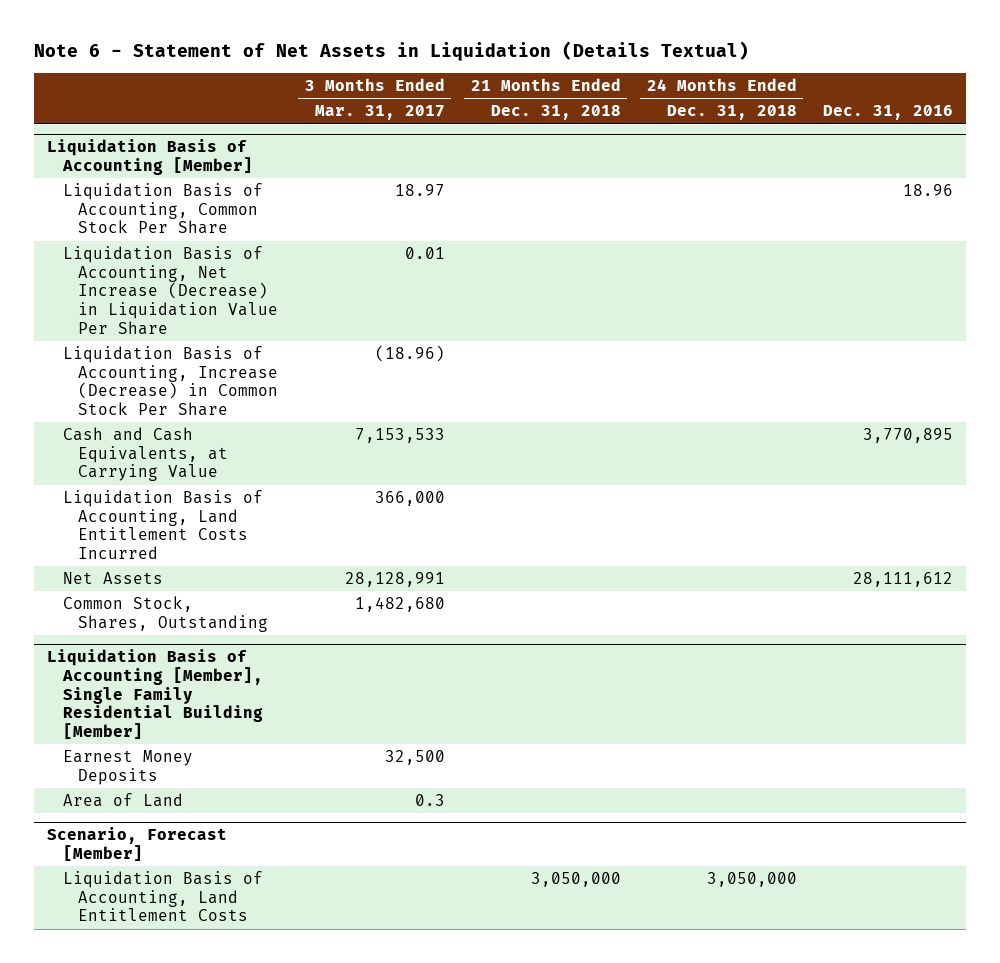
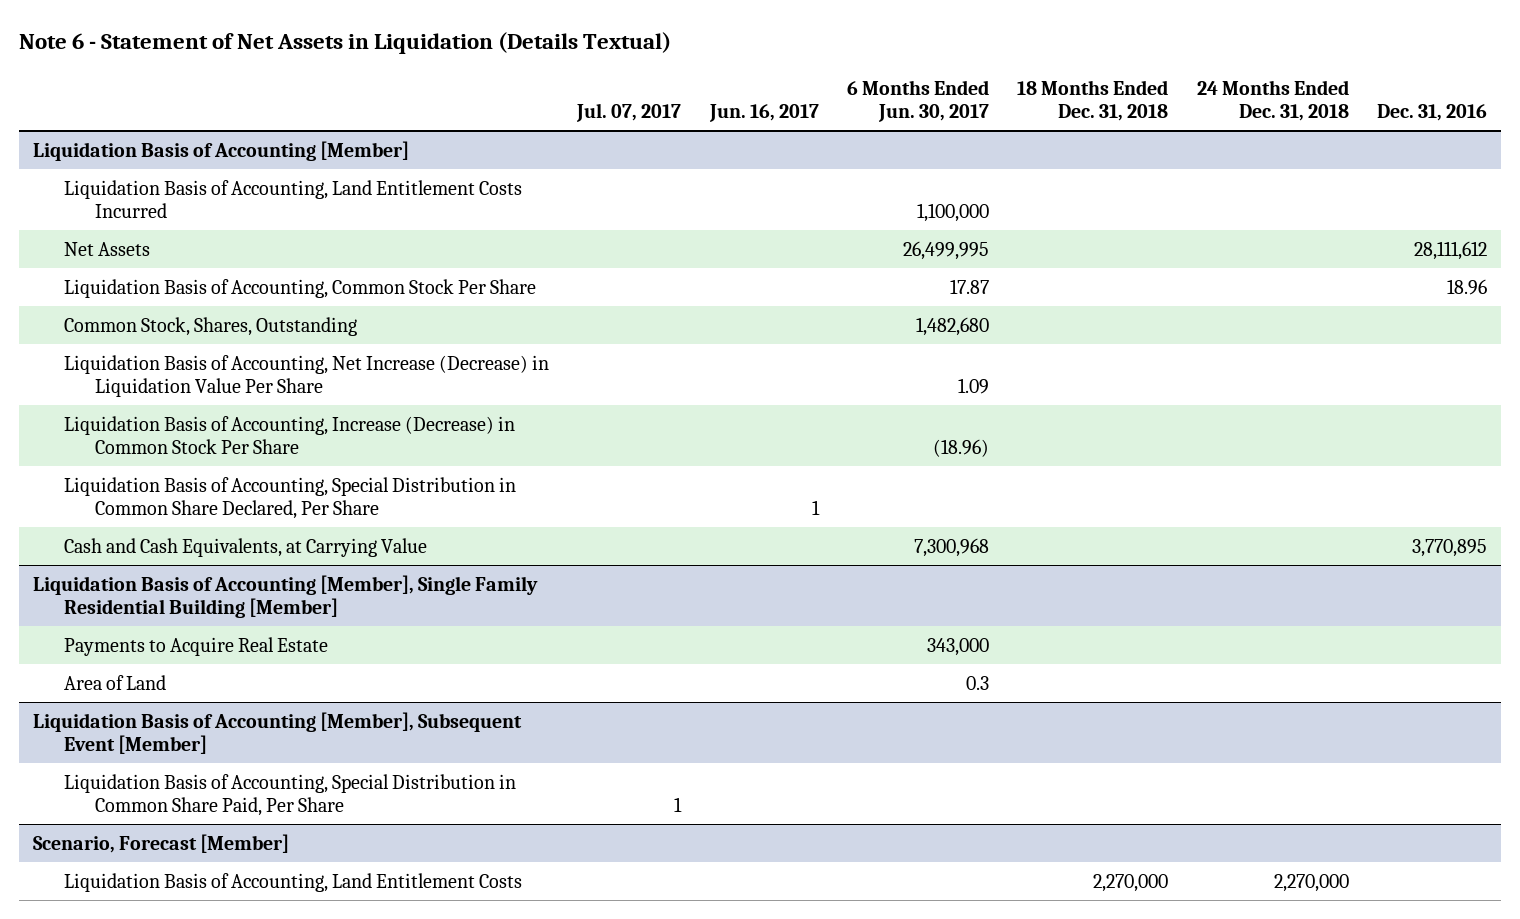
- | 3 Months Ended Mar. 31, 2017 | 21 Months Ended Dec. 31, 2018 | 24 Months Ended Dec. 31, 2018 | Dec. 31, 2016
+ | Jul. 07, 2017 | Jun. 16, 2017 | 6 Months Ended Jun. 30, 2017 | 18 Months Ended Dec. 31, 2018 | 24 Months Ended Dec. 31, 2018 | Dec. 31, 2016
@ Liquidation Basis of Accounting [Member]
moved up: Liquidation Basis of Accounting, Land Entitlement Costs Incurred | | | 1,100,000 | | |
moved up: Net Assets | | | 26,499,995 | | | 28,111,612
moved up: Common Stock, Shares, Outstanding | | | 1,482,680 | | |
+ Liquidation Basis of Accounting, Special Distribution in Common Share Declared, Per Share | | 1 | | | |
@ Liquidation Basis of Accounting [Member], Single Family Residential Building [Member]
- Earnest Money Deposits | 32,500 | | |
+ Payments to Acquire Real Estate | | | 343,000 | | |
+ Liquidation Basis of Accounting [Member], Subsequent Event [Member]
+ Liquidation Basis of Accounting, Special Distribution in Common Share Paid, Per Share | 1 | | | | |
@ Scenario, Forecast [Member]
- Liquidation Basis of Accounting, Land Entitlement Costs | | 3,050,000 | 3,050,000 |
+ Liquidation Basis of Accounting, Land Entitlement Costs | | | | 2,270,000 | 2,270,000 |

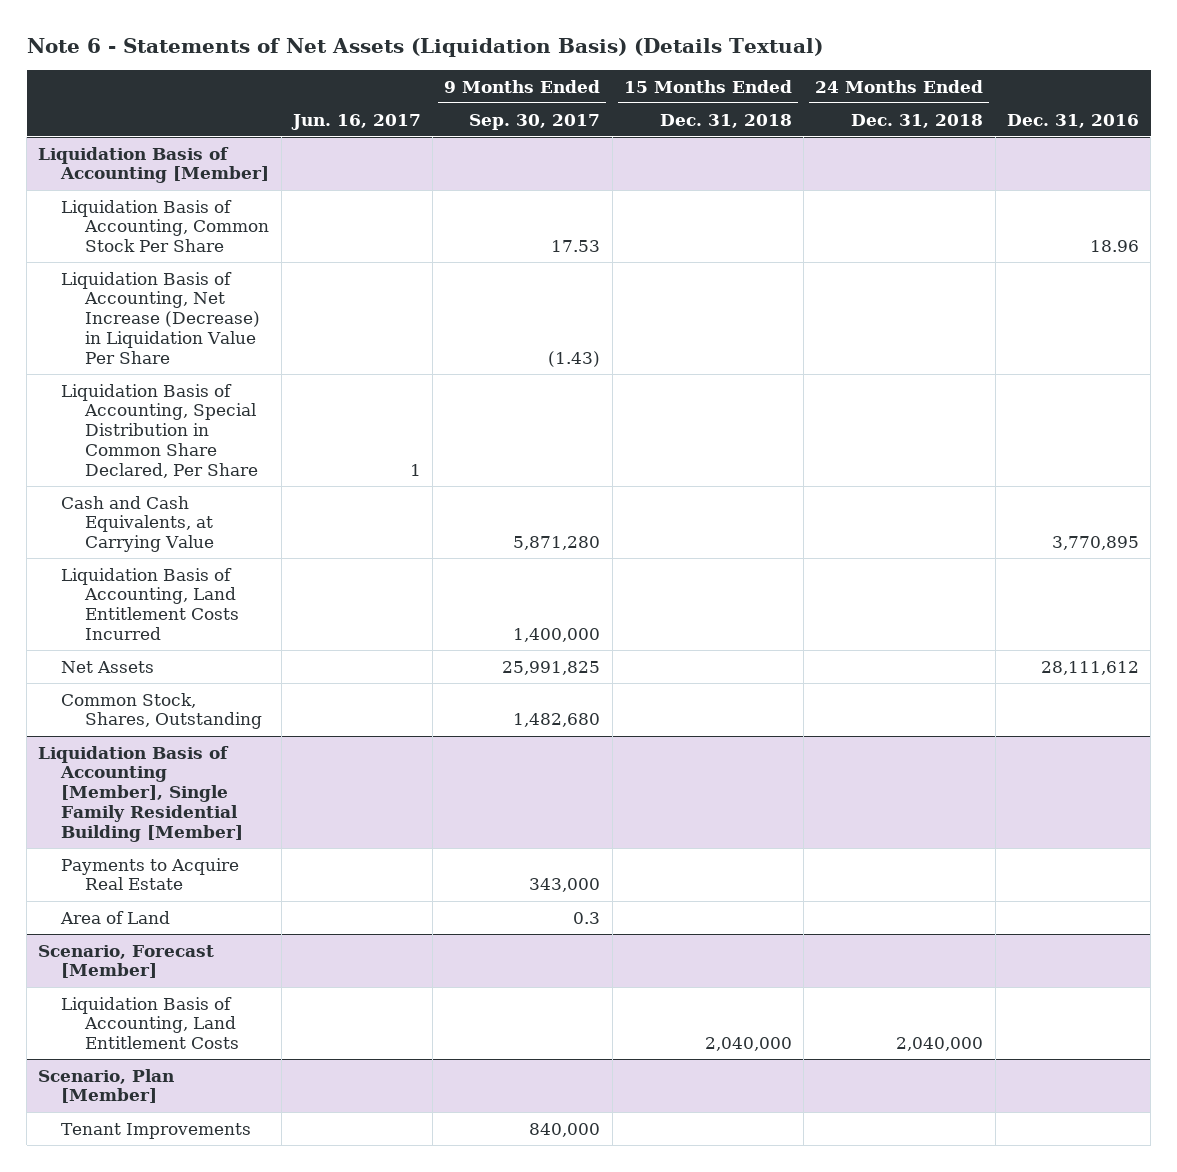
- Note 6 - Statement of Net Assets in Liquidation (Details Textual)
+ Note 6 - Statements of Net Assets (Liquidation Basis) (Details Textual)
- | Jul. 07, 2017 | Jun. 16, 2017 | 6 Months Ended Jun. 30, 2017 | 18 Months Ended Dec. 31, 2018 | 24 Months Ended Dec. 31, 2018 | Dec. 31, 2016
+ | Jun. 16, 2017 | 9 Months Ended Sep. 30, 2017 | 15 Months Ended Dec. 31, 2018 | 24 Months Ended Dec. 31, 2018 | Dec. 31, 2016
@ Liquidation Basis of Accounting [Member]
- Liquidation Basis of Accounting, Increase (Decrease) in Common Stock Per Share | | | (18.96) | | |
moved down: Liquidation Basis of Accounting, Land Entitlement Costs Incurred | | 1,400,000 | | |
moved down: Net Assets | | 25,991,825 | | | 28,111,612
moved down: Common Stock, Shares, Outstanding | | 1,482,680 | | |
- Liquidation Basis of Accounting [Member], Subsequent Event [Member]
- Liquidation Basis of Accounting, Special Distribution in Common Share Paid, Per Share | 1 | | | | |
@ Scenario, Forecast [Member]
- Liquidation Basis of Accounting, Land Entitlement Costs | | | | 2,270,000 | 2,270,000 |
+ Liquidation Basis of Accounting, Land Entitlement Costs | | | 2,040,000 | 2,040,000 |
+ Scenario, Plan [Member]
+ Tenant Improvements | | 840,000 | | |

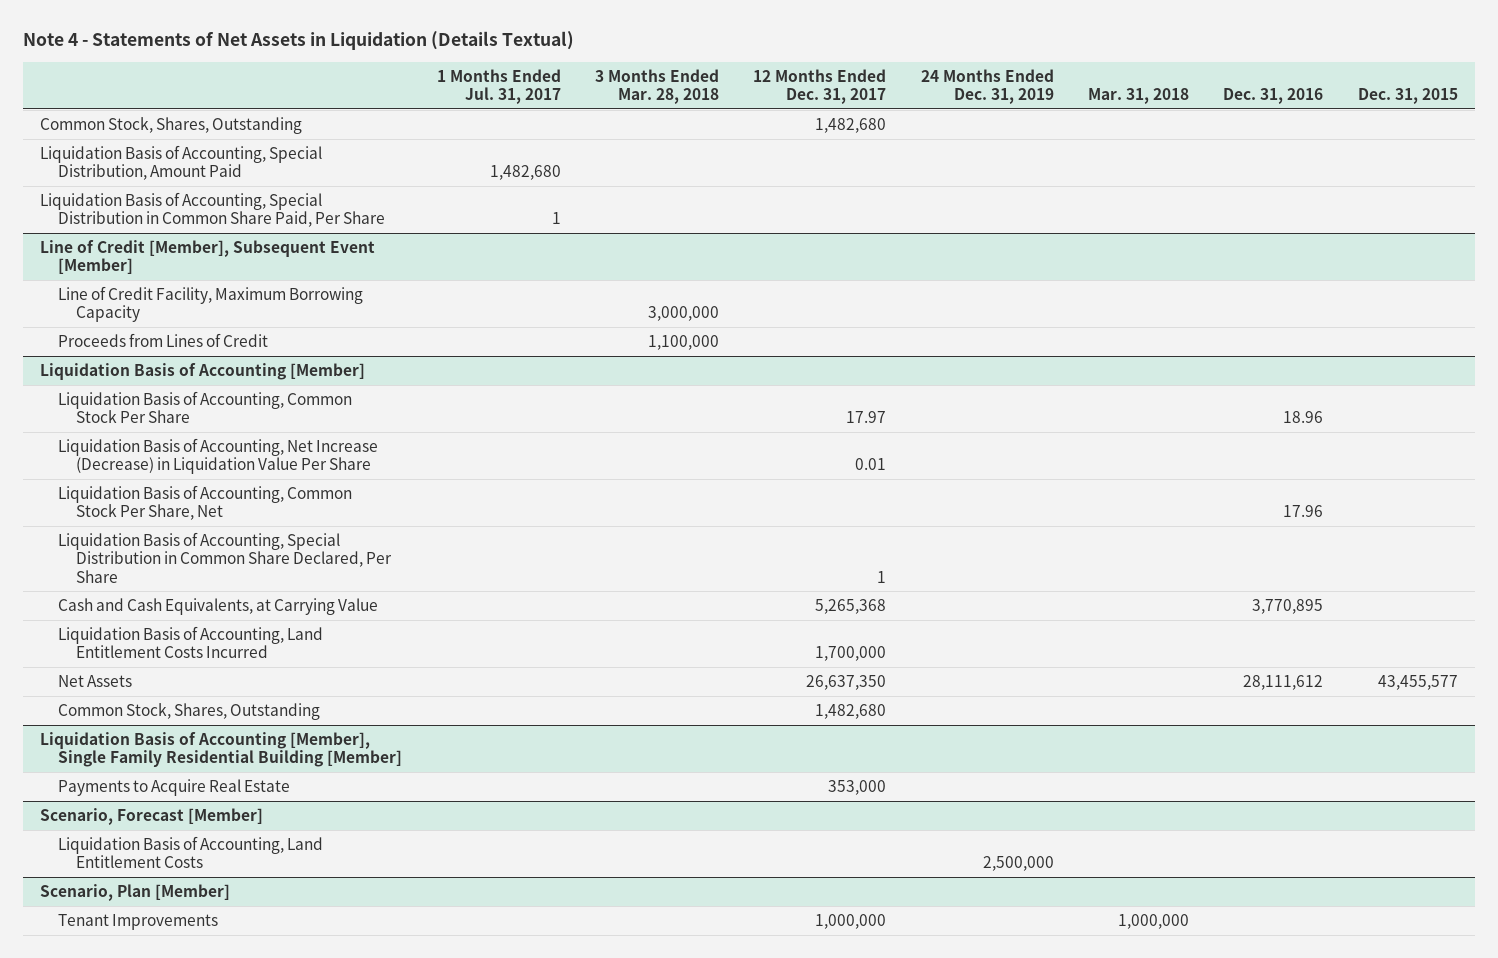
- Note 6 - Statements of Net Assets (Liquidation Basis) (Details Textual)
+ Note 4 - Statements of Net Assets in Liquidation (Details Textual)
- | Jun. 16, 2017 | 9 Months Ended Sep. 30, 2017 | 15 Months Ended Dec. 31, 2018 | 24 Months Ended Dec. 31, 2018 | Dec. 31, 2016
+ | 1 Months Ended Jul. 31, 2017 | 3 Months Ended Mar. 28, 2018 | 12 Months Ended Dec. 31, 2017 | 24 Months Ended Dec. 31, 2019 | Mar. 31, 2018 | Dec. 31, 2016 | Dec. 31, 2015
+ Common Stock, Shares, Outstanding | | | 1,482,680 | | | |
+ Liquidation Basis of Accounting, Special Distribution, Amount Paid | 1,482,680 | | | | | |
+ Liquidation Basis of Accounting, Special Distribution in Common Share Paid, Per Share | 1 | | | | | |
+ Line of Credit [Member], Subsequent Event [Member]
+ Line of Credit Facility, Maximum Borrowing Capacity | | 3,000,000 | | | | |
+ Proceeds from Lines of Credit | | 1,100,000 | | | | |
@ Liquidation Basis of Accounting [Member]
+ Liquidation Basis of Accounting, Common Stock Per Share, Net | | | | | | 17.96 |
@ Liquidation Basis of Accounting [Member], Single Family Residential Building [Member]
- Area of Land | | 0.3 | | |

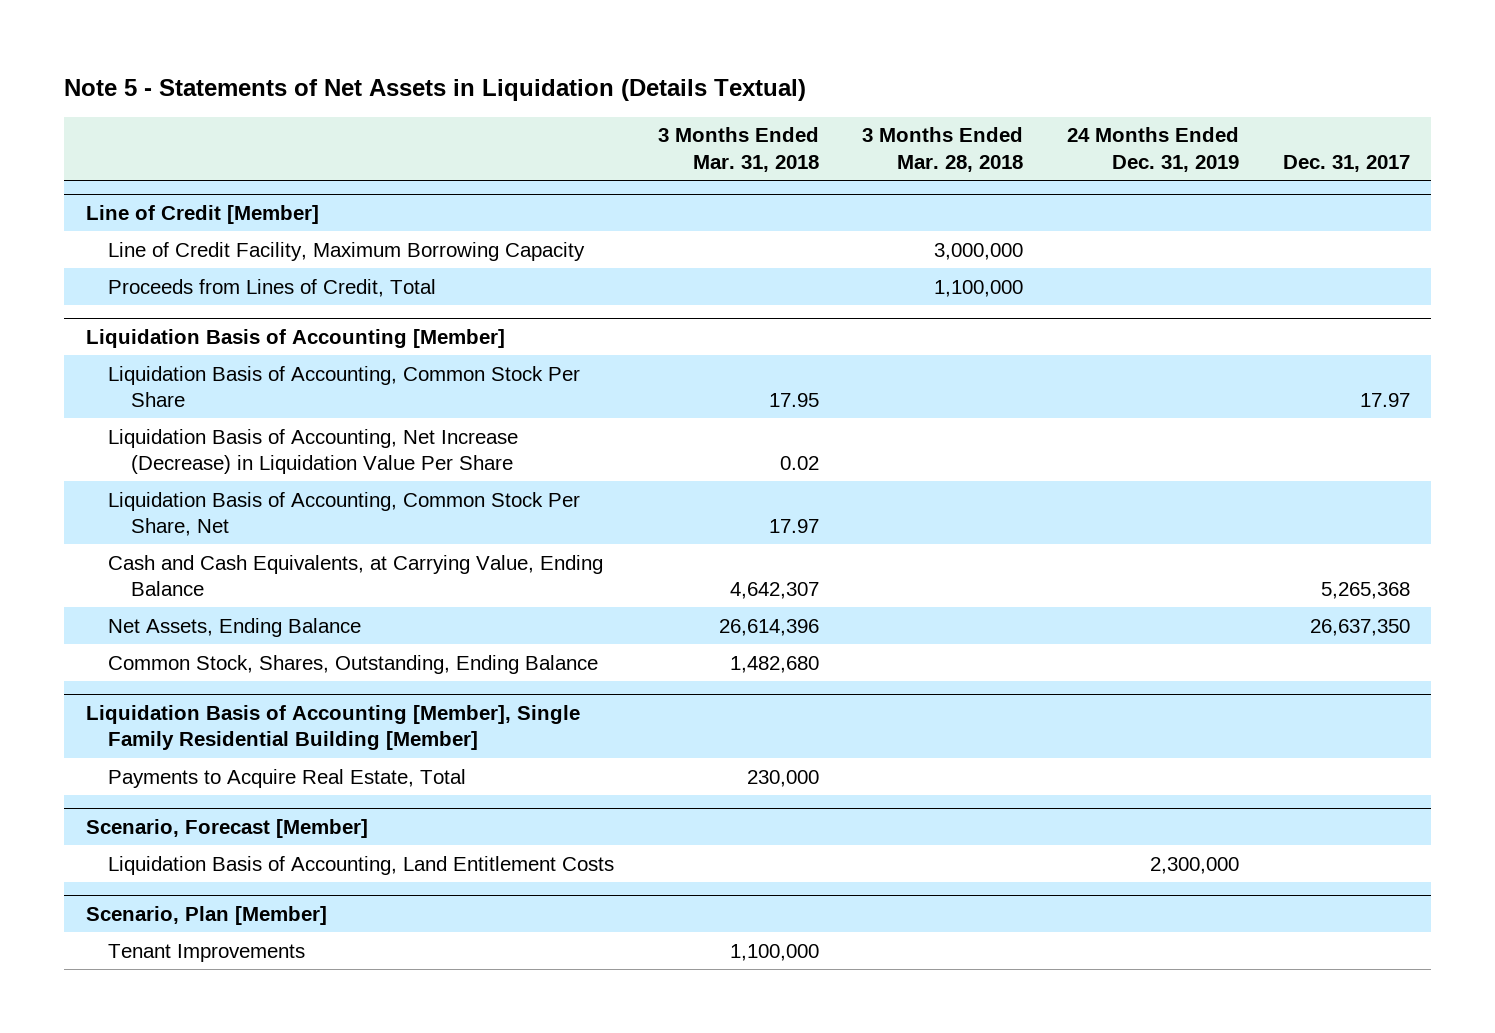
- Note 4 - Statements of Net Assets in Liquidation (Details Textual)
+ Note 5 - Statements of Net Assets in Liquidation (Details Textual)
- | 1 Months Ended Jul. 31, 2017 | 3 Months Ended Mar. 28, 2018 | 12 Months Ended Dec. 31, 2017 | 24 Months Ended Dec. 31, 2019 | Mar. 31, 2018 | Dec. 31, 2016 | Dec. 31, 2015
+ | 3 Months Ended Mar. 31, 2018 | 3 Months Ended Mar. 28, 2018 | 24 Months Ended Dec. 31, 2019 | Dec. 31, 2017
- Common Stock, Shares, Outstanding | | | 1,482,680 | | | |
- Liquidation Basis of Accounting, Special Distribution, Amount Paid | 1,482,680 | | | | | |
- Liquidation Basis of Accounting, Special Distribution in Common Share Paid, Per Share | 1 | | | | | |
- Line of Credit [Member], Subsequent Event [Member]
+ Line of Credit [Member]
- Proceeds from Lines of Credit | | 1,100,000 | | | | |
+ Proceeds from Lines of Credit, Total | | 1,100,000 | |
@ Liquidation Basis of Accounting [Member]
- Liquidation Basis of Accounting, Special Distribution in Common Share Declared, Per Share | | | 1 | | | |
- Cash and Cash Equivalents, at Carrying Value | | | 5,265,368 | | | 3,770,895 |
- Liquidation Basis of Accounting, Land Entitlement Costs Incurred | | | 1,700,000 | | | |
- Net Assets | | | 26,637,350 | | | 28,111,612 | 43,455,577
- Common Stock, Shares, Outstanding | | | 1,482,680 | | | |
+ Cash and Cash Equivalents, at Carrying Value, Ending Balance | 4,642,307 | | | 5,265,368
+ Net Assets, Ending Balance | 26,614,396 | | | 26,637,350
+ Common Stock, Shares, Outstanding, Ending Balance | 1,482,680 | | |
@ Liquidation Basis of Accounting [Member], Single Family Residential Building [Member]
- Payments to Acquire Real Estate | | | 353,000 | | | |
+ Payments to Acquire Real Estate, Total | 230,000 | | |
@ Scenario, Forecast [Member]
- Liquidation Basis of Accounting, Land Entitlement Costs | | | | 2,500,000 | | |
+ Liquidation Basis of Accounting, Land Entitlement Costs | | | 2,300,000 |

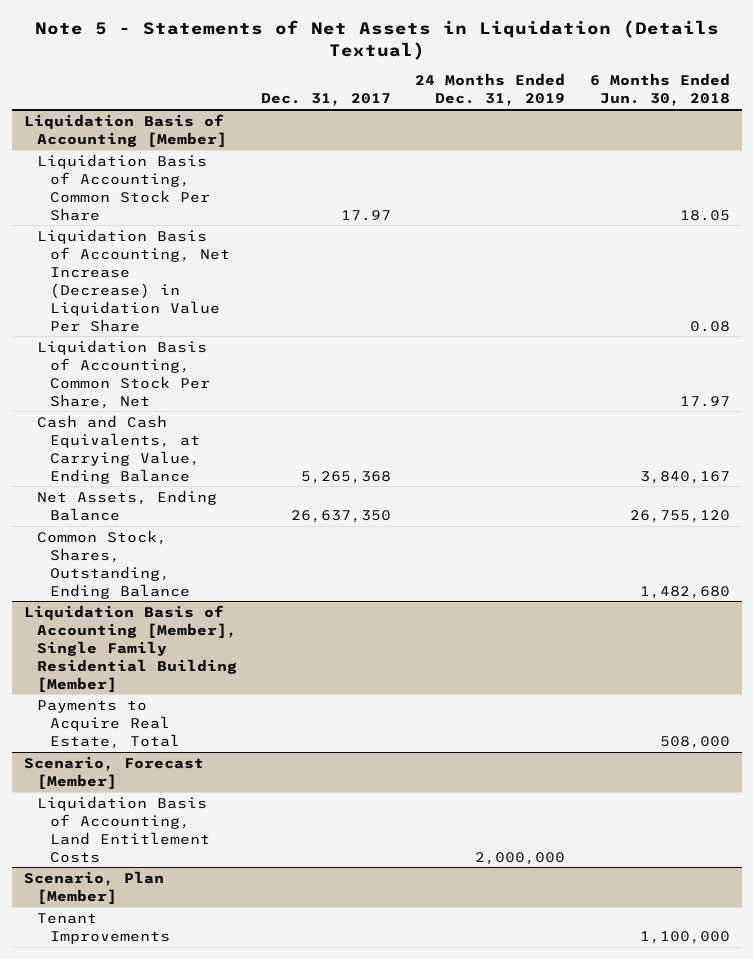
- | 3 Months Ended Mar. 31, 2018 | 3 Months Ended Mar. 28, 2018 | 24 Months Ended Dec. 31, 2019 | Dec. 31, 2017
+ | Dec. 31, 2017 | 24 Months Ended Dec. 31, 2019 | 6 Months Ended Jun. 30, 2018
- Line of Credit [Member]
- Line of Credit Facility, Maximum Borrowing Capacity | | 3,000,000 | |
- Proceeds from Lines of Credit, Total | | 1,100,000 | |
@ Scenario, Forecast [Member]
- Liquidation Basis of Accounting, Land Entitlement Costs | | | 2,300,000 |
+ Liquidation Basis of Accounting, Land Entitlement Costs | | 2,000,000 |

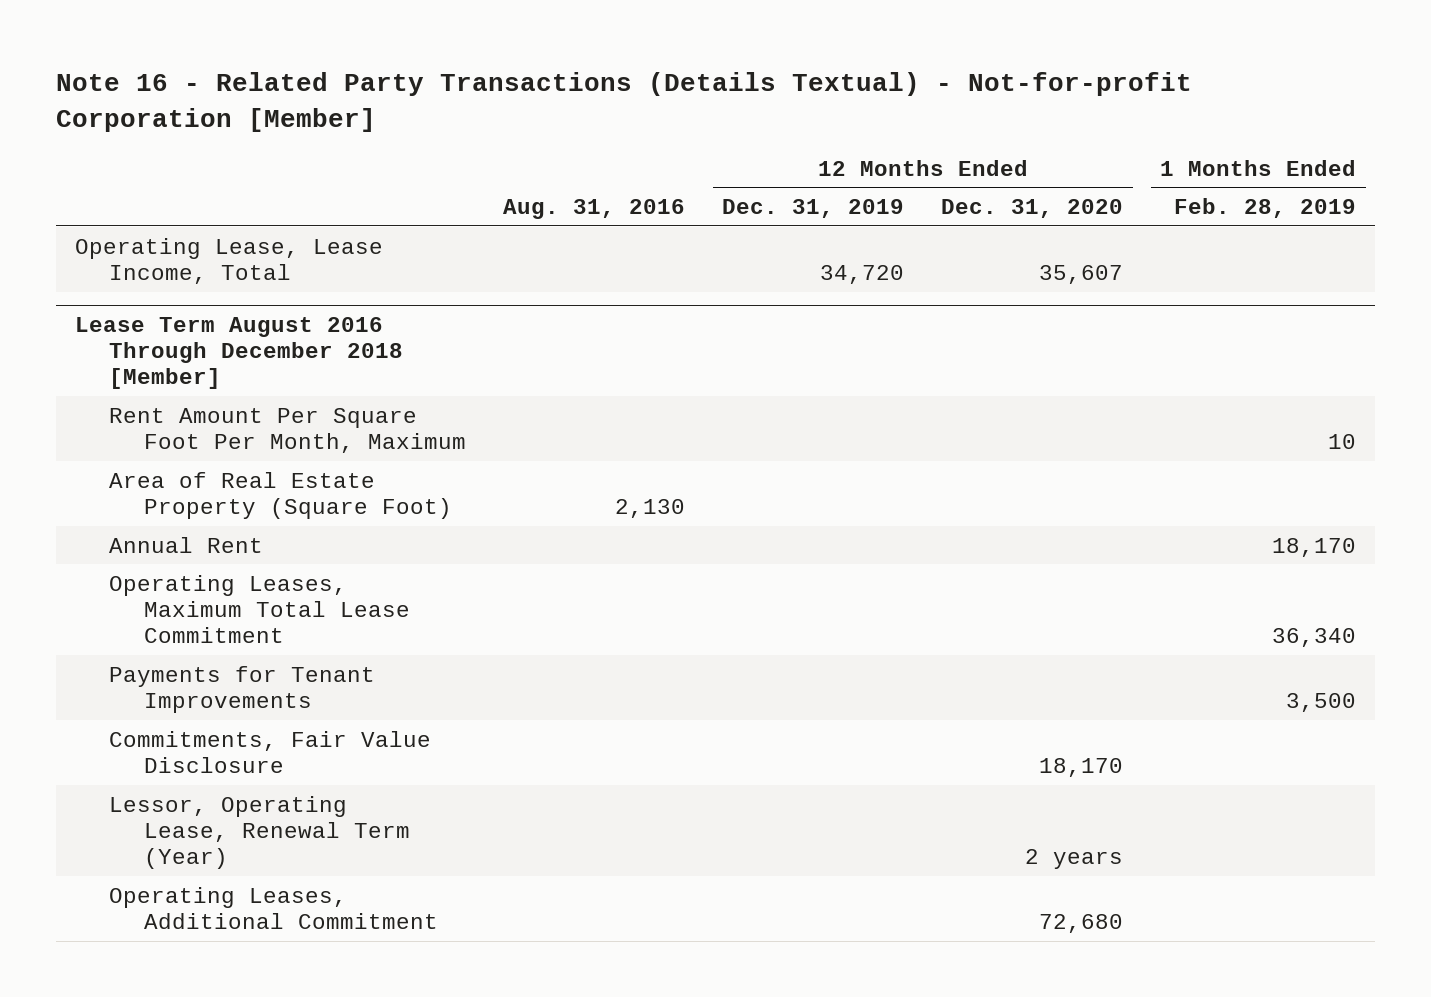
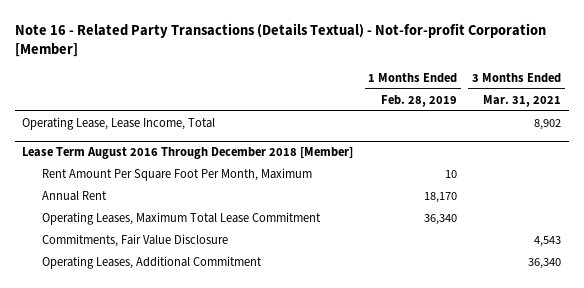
- | Aug. 31, 2016 | 12 Months Ended Dec. 31, 2019 | 12 Months Ended Dec. 31, 2020 | 1 Months Ended Feb. 28, 2019
+ | 1 Months Ended Feb. 28, 2019 | 3 Months Ended Mar. 31, 2021
@ Lease Term August 2016 Through December 2018 [Member]
- Area of Real Estate Property (Square Foot) | 2,130 | | |
- Payments for Tenant Improvements | | | | 3,500
- Lessor, Operating Lease, Renewal Term (Year) | | | 2 years |

